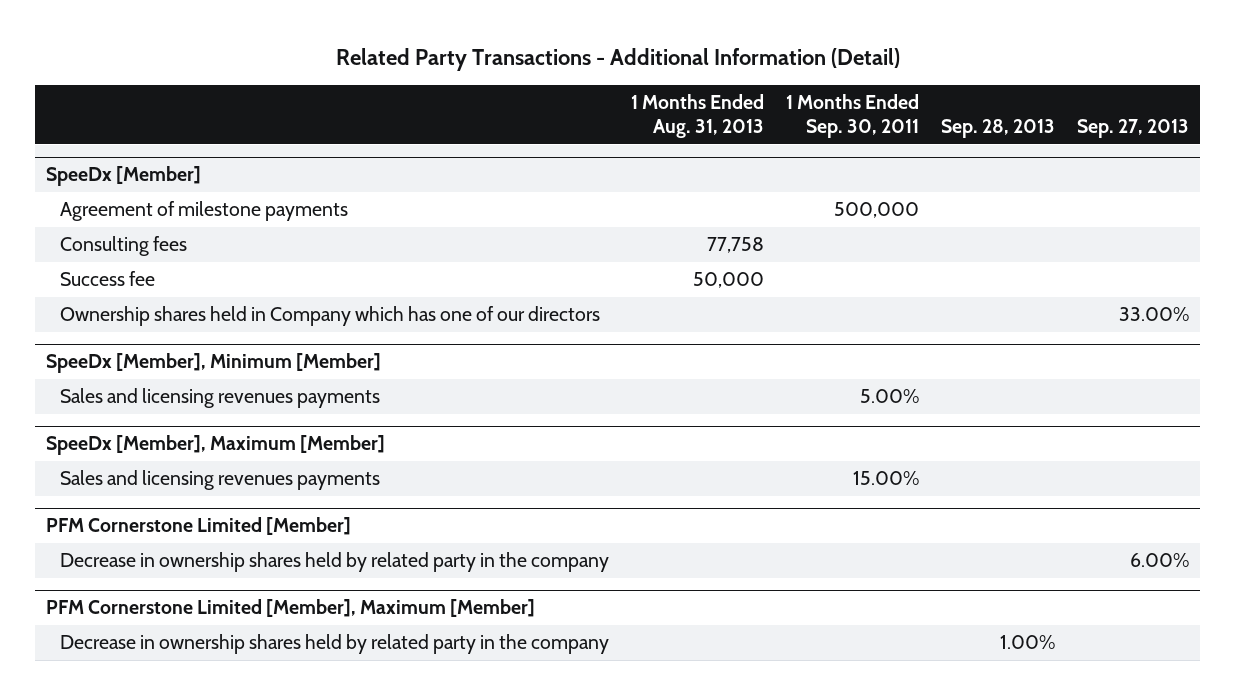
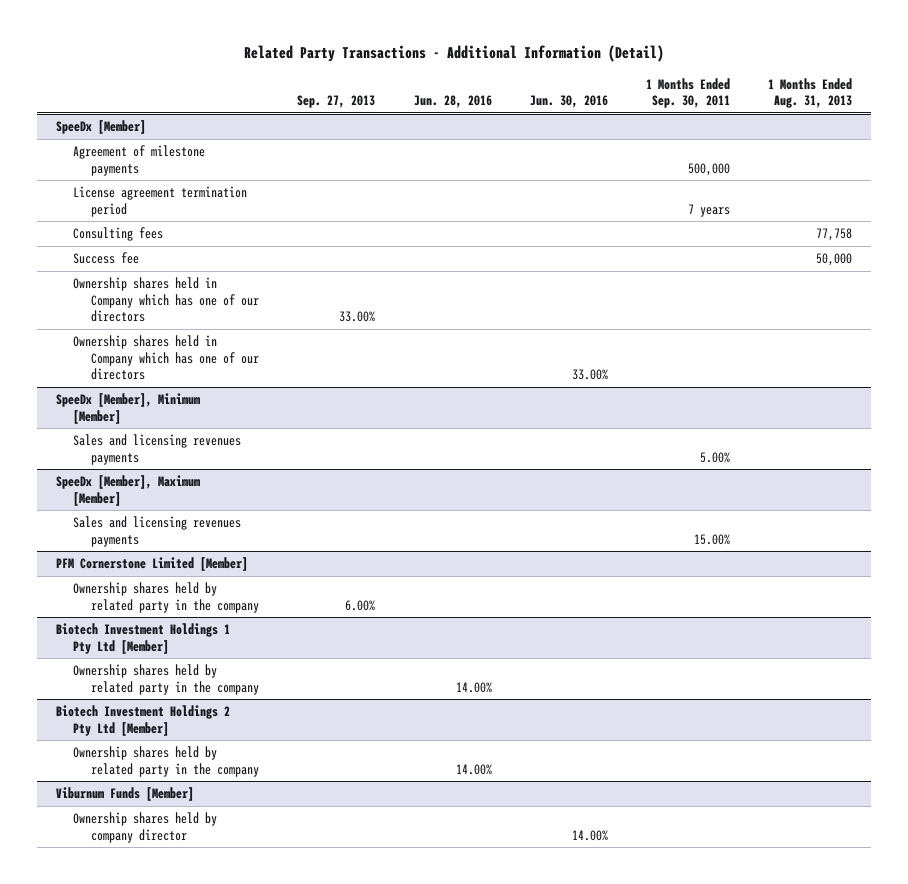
- | 1 Months Ended Aug. 31, 2013 | 1 Months Ended Sep. 30, 2011 | Sep. 28, 2013 | Sep. 27, 2013
+ | Sep. 27, 2013 | Jun. 28, 2016 | Jun. 30, 2016 | 1 Months Ended Sep. 30, 2011 | 1 Months Ended Aug. 31, 2013
@ SpeeDx [Member]
+ License agreement termination period | | | | 7 years |
+ Ownership shares held in Company which has one of our directors | | | 33.00% | |
@ PFM Cornerstone Limited [Member]
- Decrease in ownership shares held by related party in the company | | | | 6.00%
- PFM Cornerstone Limited [Member], Maximum [Member]
- Decrease in ownership shares held by related party in the company | | | 1.00% |
@ PFM Cornerstone Limited [Member]
+ Ownership shares held by related party in the company | 6.00% | | | |
+ Biotech Investment Holdings 1 Pty Ltd [Member]
+ Ownership shares held by related party in the company | | 14.00% | | |
+ Biotech Investment Holdings 2 Pty Ltd [Member]
+ Ownership shares held by related party in the company | | 14.00% | | |
+ Viburnum Funds [Member]
+ Ownership shares held by company director | | | 14.00% | |

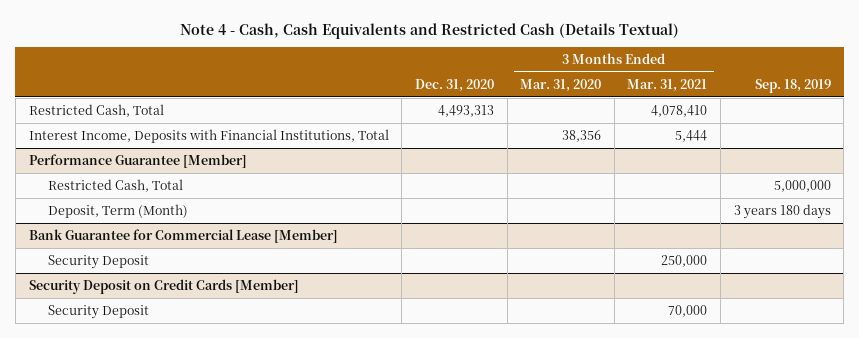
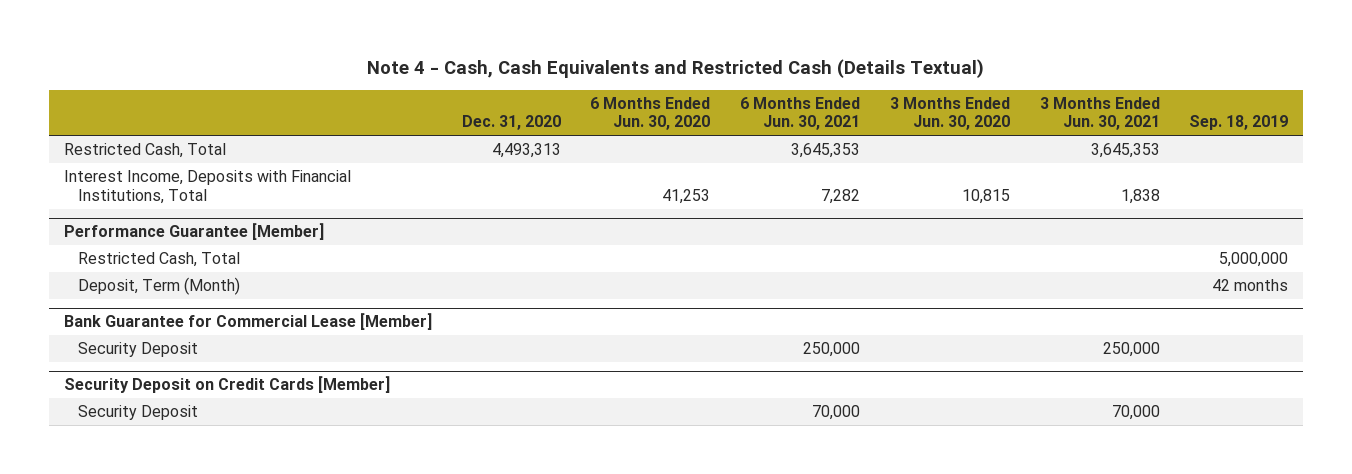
- | Dec. 31, 2020 | 3 Months Ended Mar. 31, 2020 | 3 Months Ended Mar. 31, 2021 | Sep. 18, 2019
+ | Dec. 31, 2020 | 6 Months Ended Jun. 30, 2020 | 6 Months Ended Jun. 30, 2021 | 3 Months Ended Jun. 30, 2020 | 3 Months Ended Jun. 30, 2021 | Sep. 18, 2019
@ Performance Guarantee [Member]
- Deposit, Term (Month) | | | | 3 years 180 days
+ Deposit, Term (Month) | | | | | | 42 months

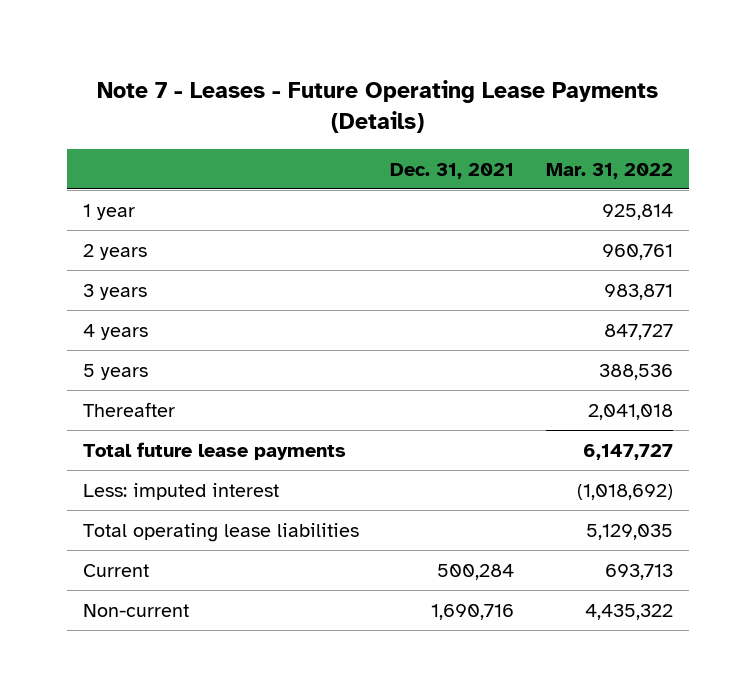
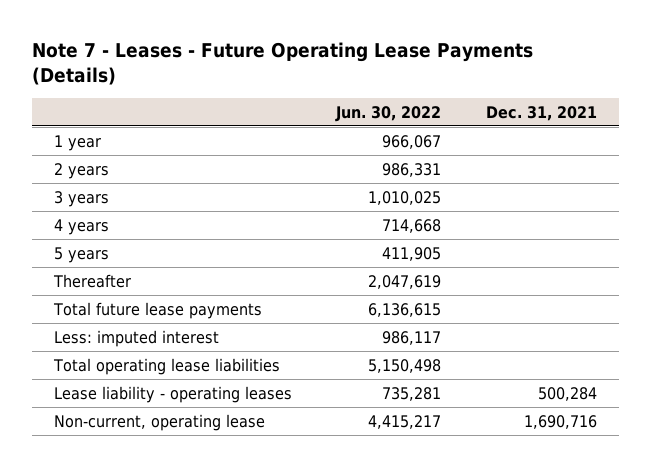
- | Dec. 31, 2021 | Mar. 31, 2022
+ | Jun. 30, 2022 | Dec. 31, 2021
- Current | 500,284 | 693,713
- Non-current | 1,690,716 | 4,435,322
+ Lease liability - operating leases | 735,281 | 500,284
+ Non-current, operating lease | 4,415,217 | 1,690,716

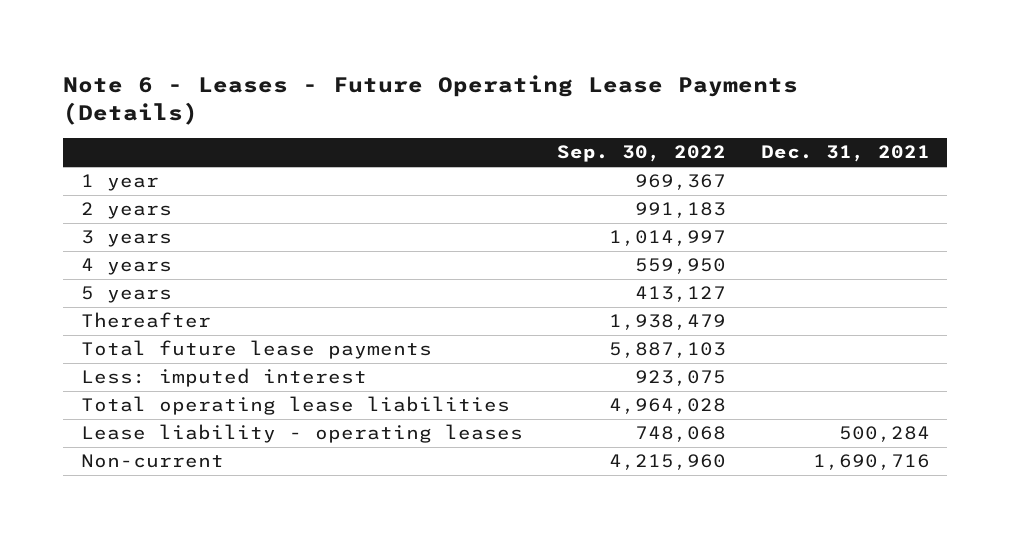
- Note 7 - Leases - Future Operating Lease Payments (Details)
+ Note 6 - Leases - Future Operating Lease Payments (Details)
- | Jun. 30, 2022 | Dec. 31, 2021
+ | Sep. 30, 2022 | Dec. 31, 2021
- Non-current, operating lease | 4,415,217 | 1,690,716
+ Non-current | 4,215,960 | 1,690,716

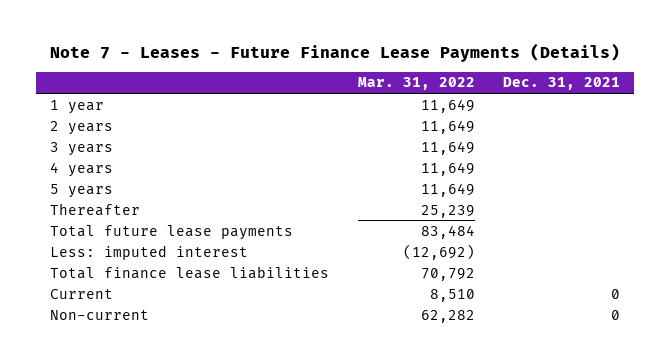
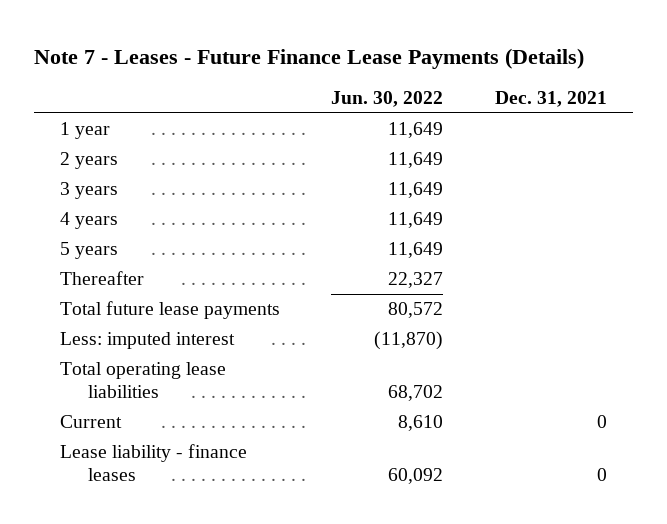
- | Mar. 31, 2022 | Dec. 31, 2021
+ | Jun. 30, 2022 | Dec. 31, 2021
- Total finance lease liabilities | 70,792 |
+ Total operating lease liabilities | 68,702 |
- Non-current | 62,282 | 0
+ Lease liability - finance leases | 60,092 | 0

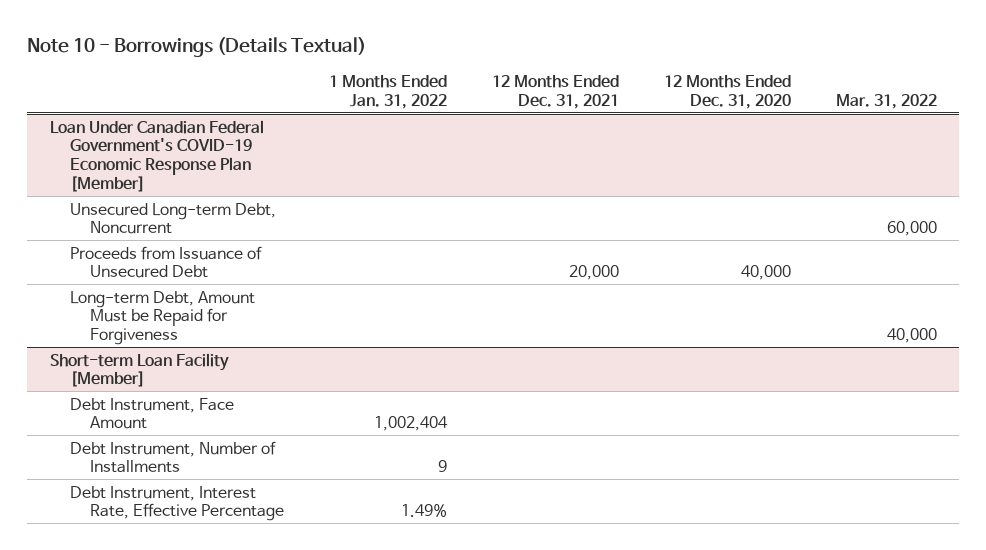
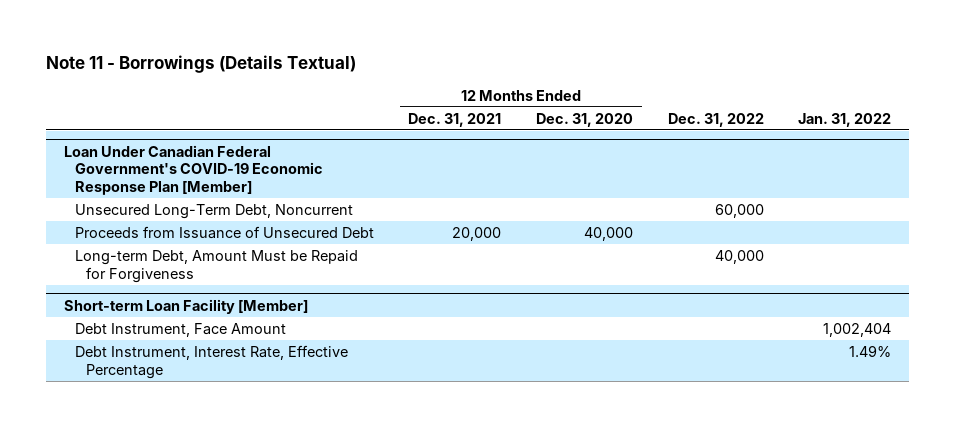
- Note 10 - Borrowings (Details Textual)
+ Note 11 - Borrowings (Details Textual)
- | 1 Months Ended Jan. 31, 2022 | 12 Months Ended Dec. 31, 2021 | 12 Months Ended Dec. 31, 2020 | Mar. 31, 2022
+ | 12 Months Ended Dec. 31, 2021 | 12 Months Ended Dec. 31, 2020 | Dec. 31, 2022 | Jan. 31, 2022
@ Loan Under Canadian Federal Government's COVID-19 Economic Response Plan [Member]
- Unsecured Long-term Debt, Noncurrent | | | | 60,000
+ Unsecured Long-Term Debt, Noncurrent | | | 60,000 |
@ Short-term Loan Facility [Member]
- Debt Instrument, Number of Installments | 9 | | |

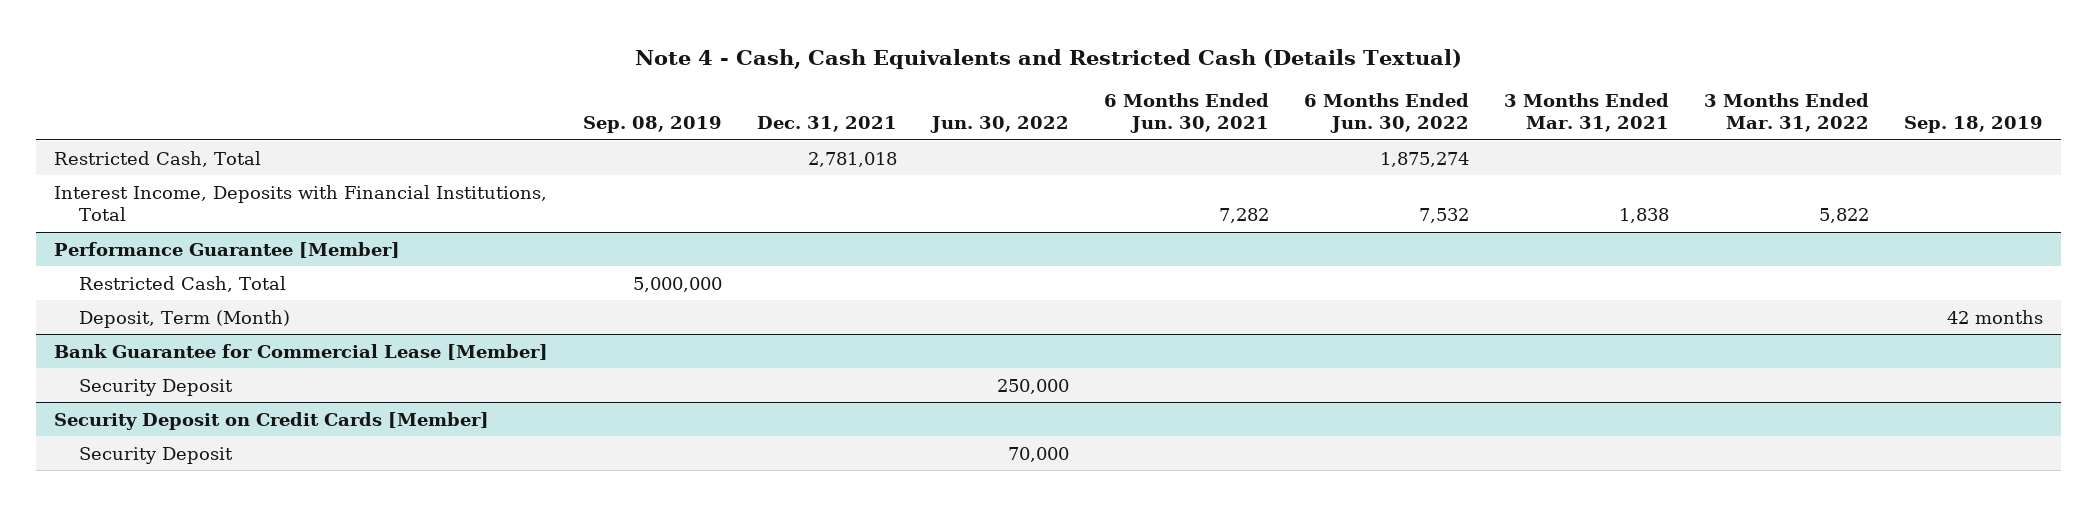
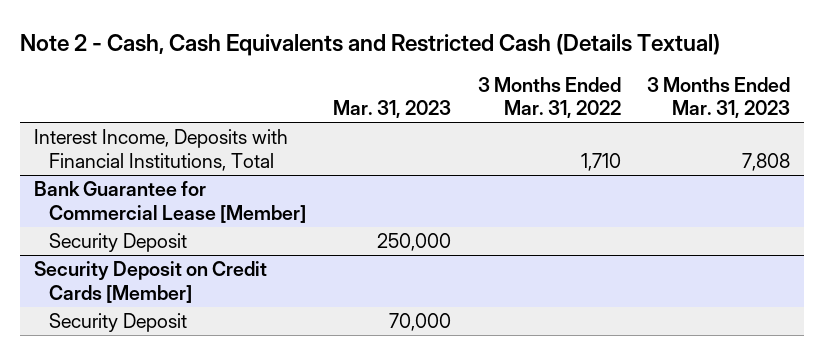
- Note 4 - Cash, Cash Equivalents and Restricted Cash (Details Textual)
+ Note 2 - Cash, Cash Equivalents and Restricted Cash (Details Textual)
- | Sep. 08, 2019 | Dec. 31, 2021 | Jun. 30, 2022 | 6 Months Ended Jun. 30, 2021 | 6 Months Ended Jun. 30, 2022 | 3 Months Ended Mar. 31, 2021 | 3 Months Ended Mar. 31, 2022 | Sep. 18, 2019
+ | Mar. 31, 2023 | 3 Months Ended Mar. 31, 2022 | 3 Months Ended Mar. 31, 2023
- Restricted Cash, Total | | 2,781,018 | | | 1,875,274 | | |
- Interest Income, Deposits with Financial Institutions, Total | | | | 7,282 | 7,532 | 1,838 | 5,822 |
- Performance Guarantee [Member]
- Restricted Cash, Total | 5,000,000 | | | | | | |
- Deposit, Term (Month) | | | | | | | | 42 months
+ Interest Income, Deposits with Financial Institutions, Total | | 1,710 | 7,808

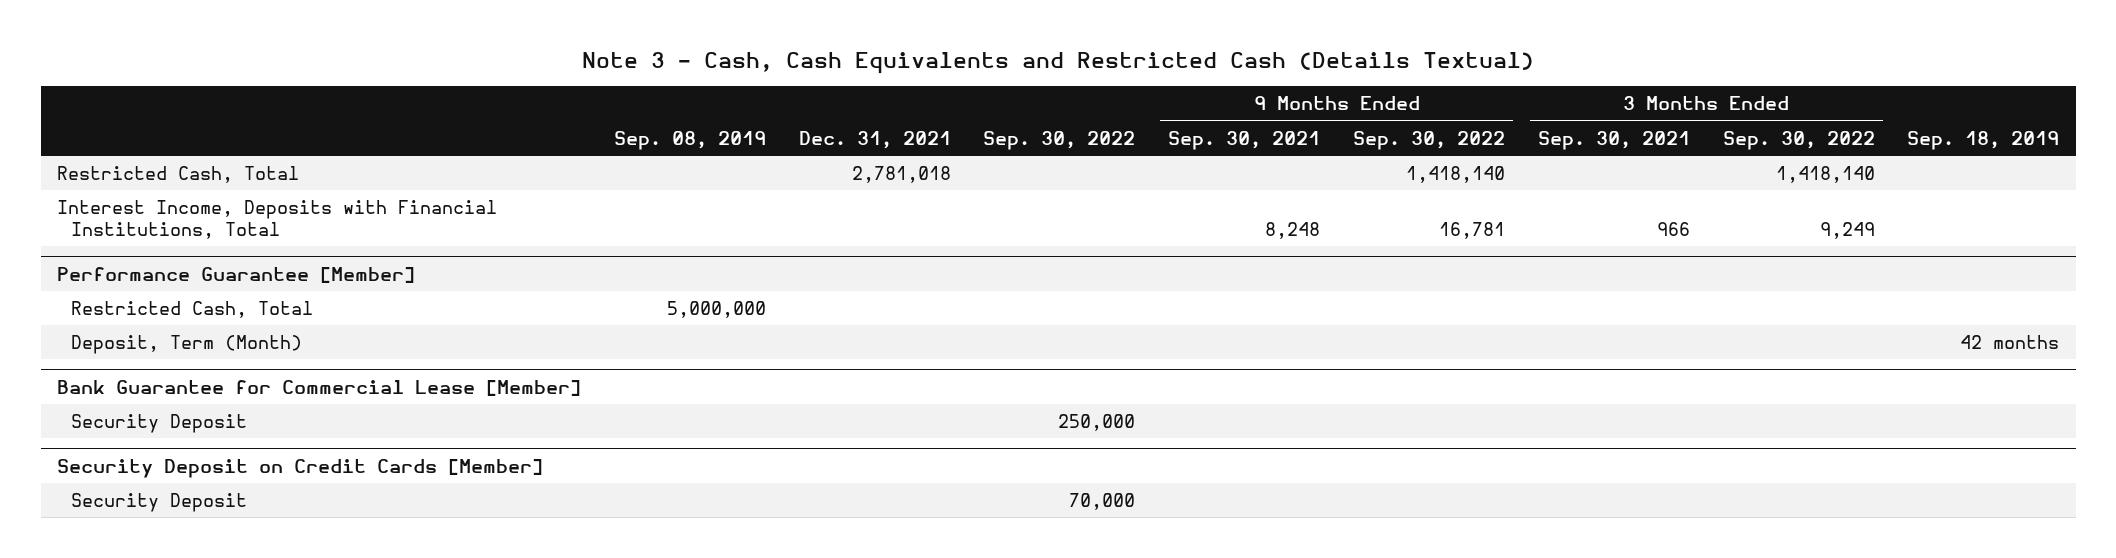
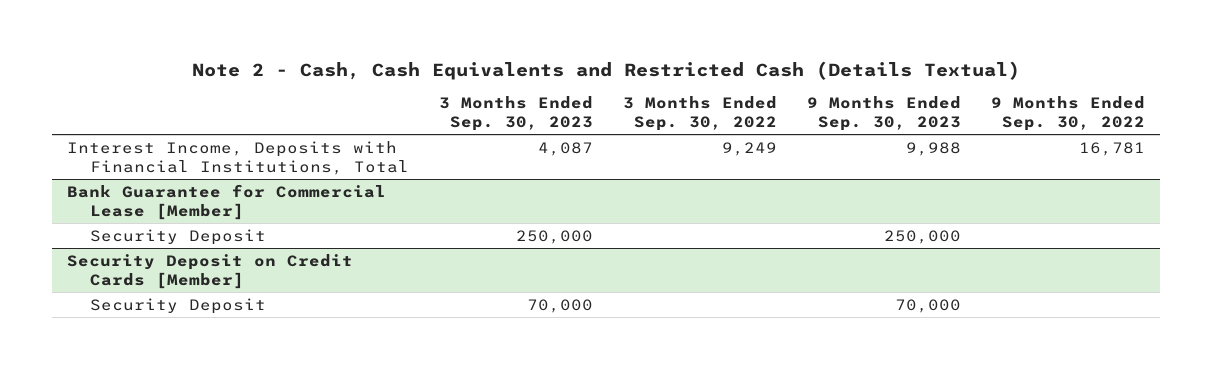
- Note 3 - Cash, Cash Equivalents and Restricted Cash (Details Textual)
+ Note 2 - Cash, Cash Equivalents and Restricted Cash (Details Textual)
- | Sep. 08, 2019 | Dec. 31, 2021 | Sep. 30, 2022 | 9 Months Ended Sep. 30, 2021 | 9 Months Ended Sep. 30, 2022 | 3 Months Ended Sep. 30, 2021 | 3 Months Ended Sep. 30, 2022 | Sep. 18, 2019
+ | 3 Months Ended Sep. 30, 2023 | 3 Months Ended Sep. 30, 2022 | 9 Months Ended Sep. 30, 2023 | 9 Months Ended Sep. 30, 2022
- Restricted Cash, Total | | 2,781,018 | | | 1,418,140 | | 1,418,140 |
- Performance Guarantee [Member]
- Restricted Cash, Total | 5,000,000 | | | | | | |
- Deposit, Term (Month) | | | | | | | | 42 months

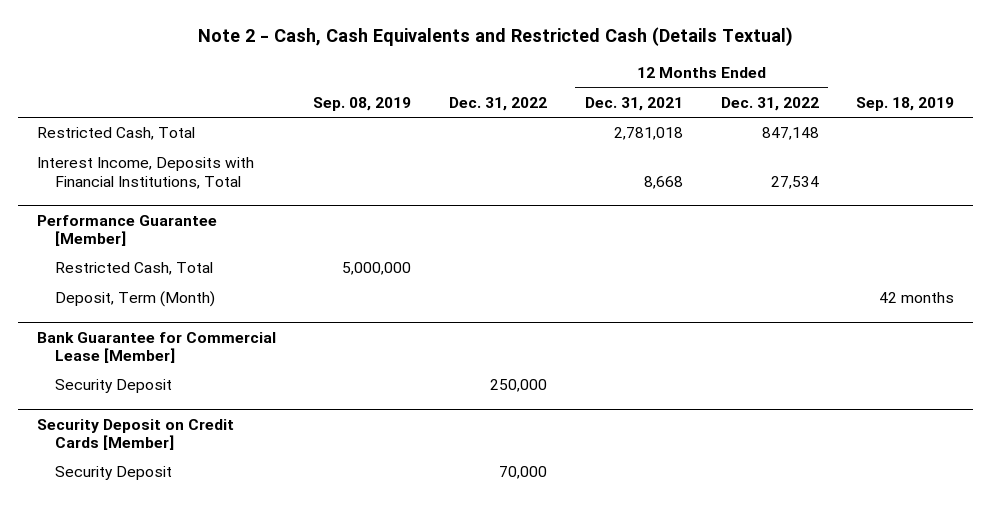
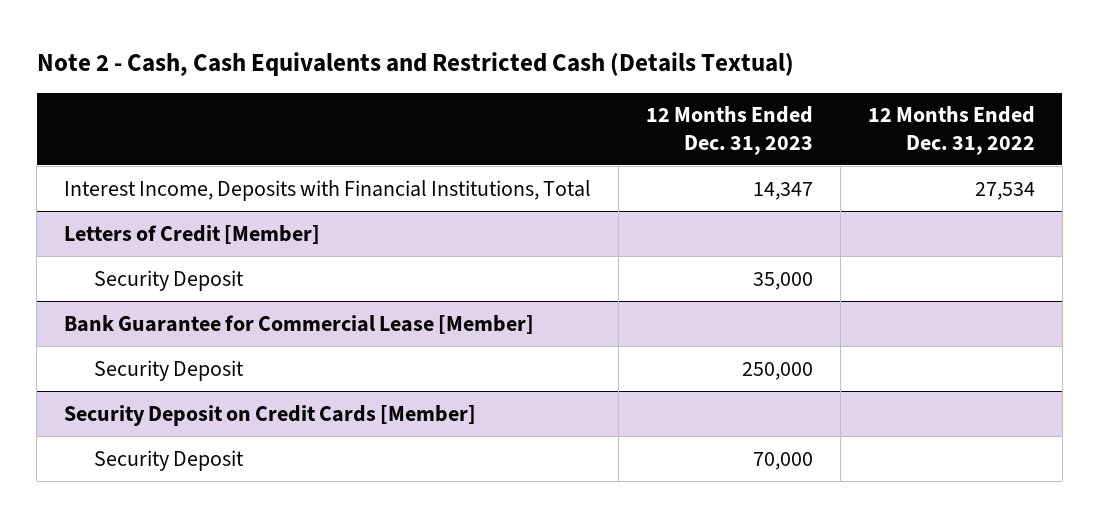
- | Sep. 08, 2019 | Dec. 31, 2022 | 12 Months Ended Dec. 31, 2021 | 12 Months Ended Dec. 31, 2022 | Sep. 18, 2019
+ | 12 Months Ended Dec. 31, 2023 | 12 Months Ended Dec. 31, 2022
- Restricted Cash, Total | | | 2,781,018 | 847,148 |
- Performance Guarantee [Member]
- Restricted Cash, Total | 5,000,000 | | | |
- Deposit, Term (Month) | | | | | 42 months
+ Letters of Credit [Member]
+ Security Deposit | 35,000 |

